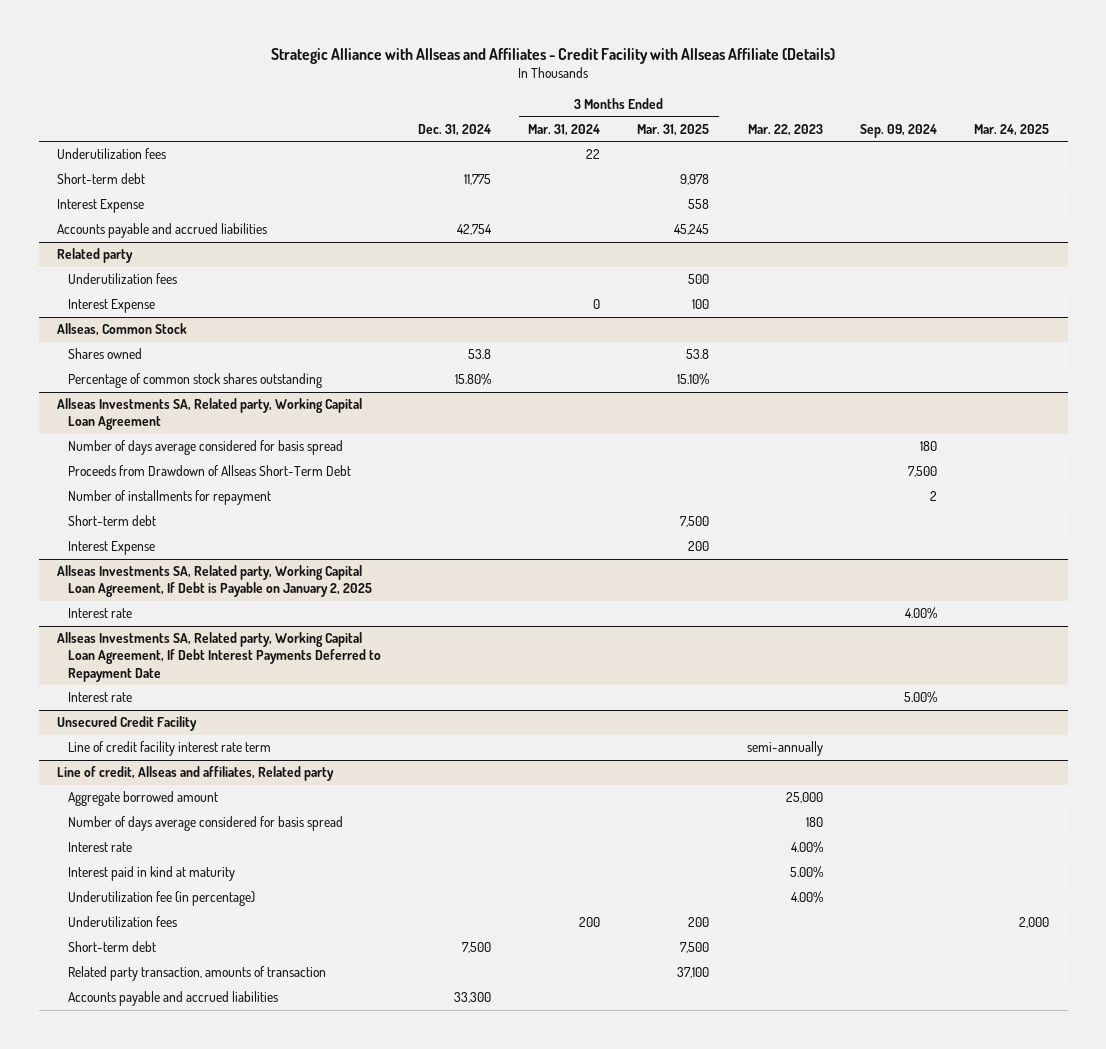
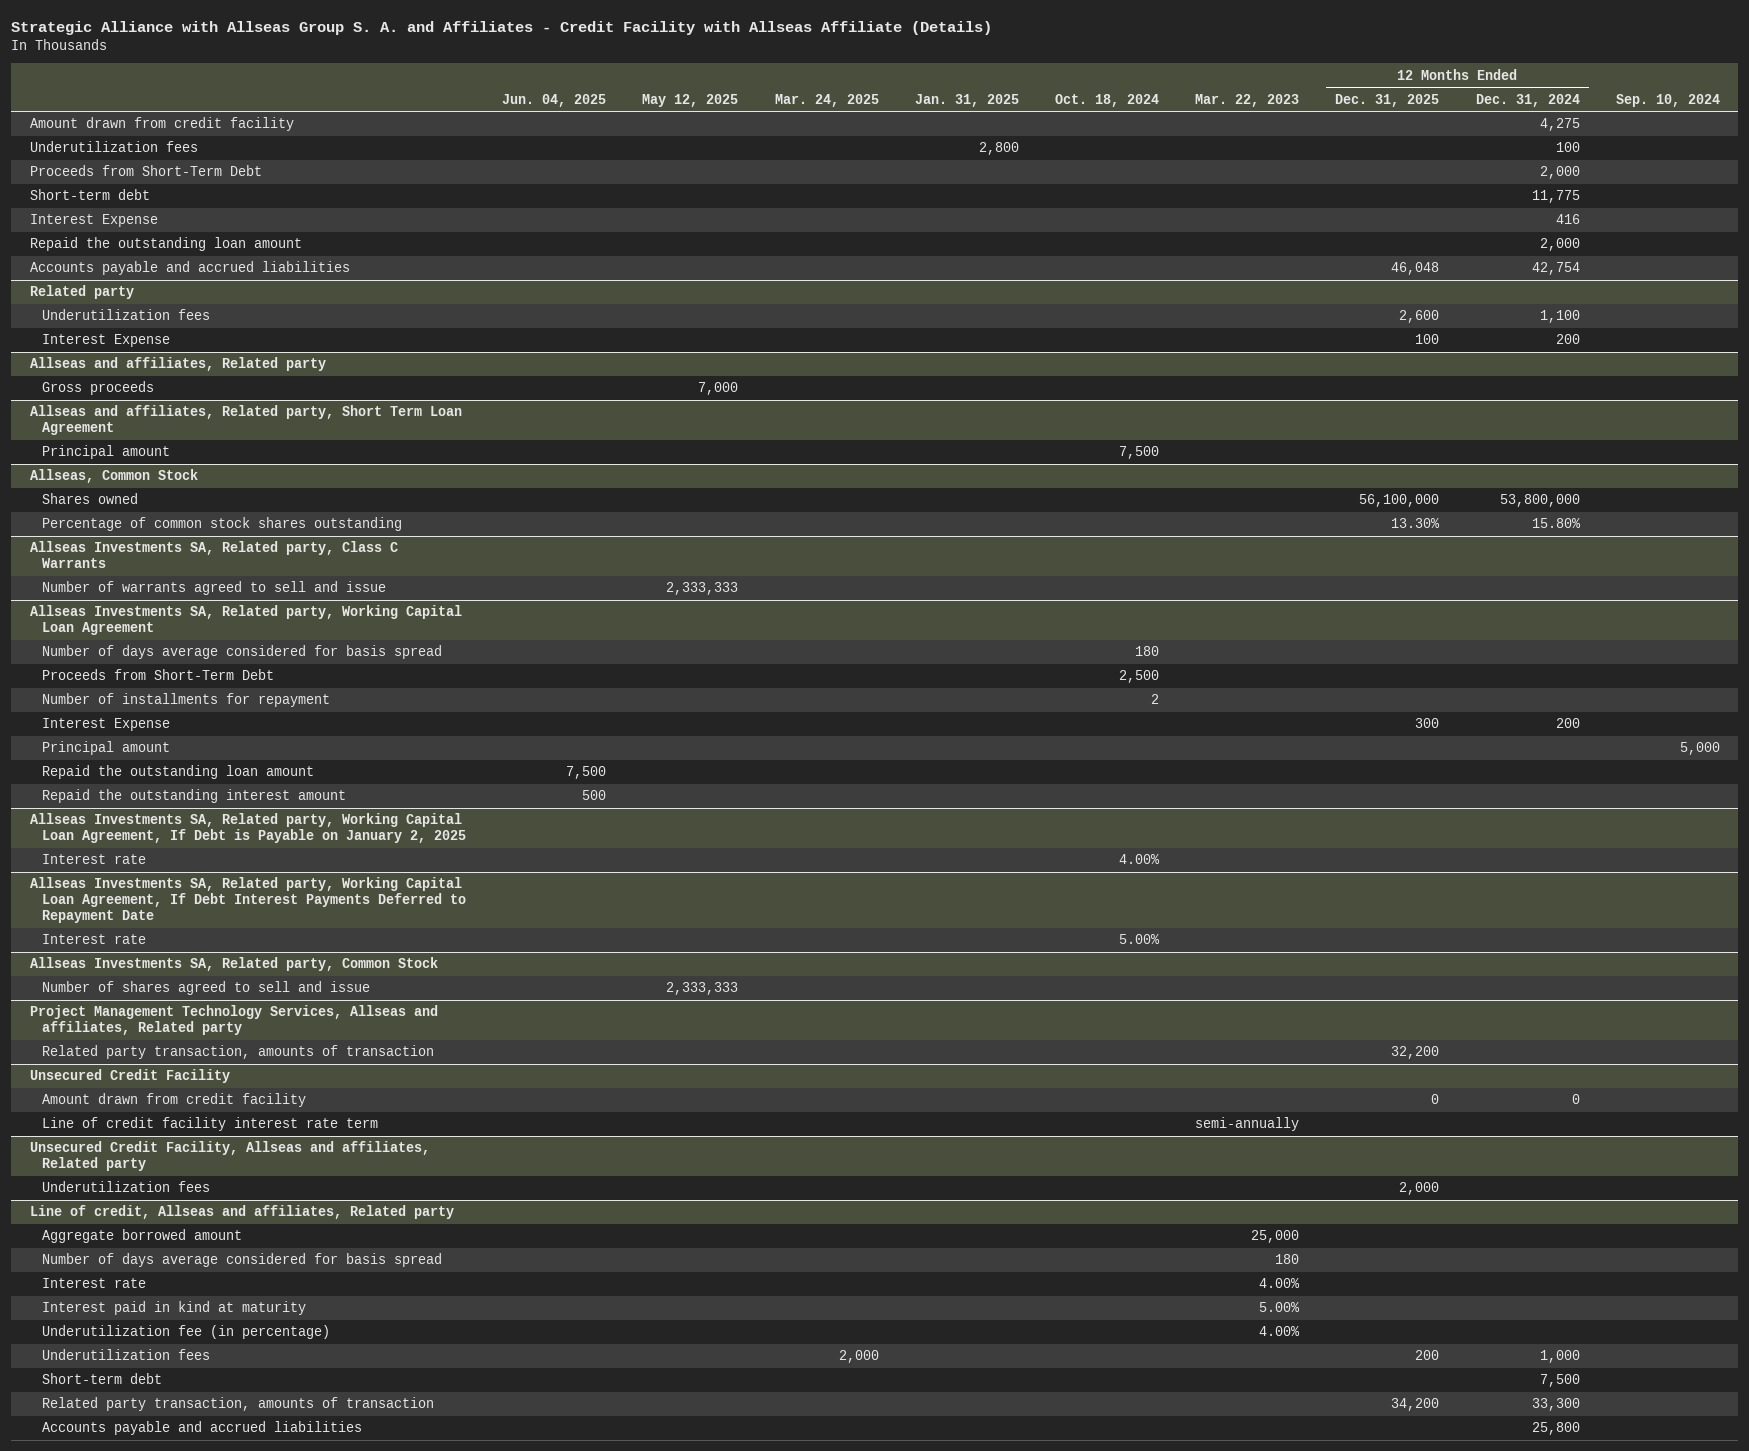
- Strategic Alliance with Allseas and Affiliates - Credit Facility with Allseas Affiliate (Details)
+ Strategic Alliance with Allseas Group S. A. and Affiliates - Credit Facility with Allseas Affiliate (Details)
- | Dec. 31, 2024 | 3 Months Ended Mar. 31, 2024 | 3 Months Ended Mar. 31, 2025 | Mar. 22, 2023 | Sep. 09, 2024 | Mar. 24, 2025
+ | Jun. 04, 2025 | May 12, 2025 | Mar. 24, 2025 | Jan. 31, 2025 | Oct. 18, 2024 | Mar. 22, 2023 | 12 Months Ended Dec. 31, 2025 | 12 Months Ended Dec. 31, 2024 | Sep. 10, 2024
+ Amount drawn from credit facility | | | | | | | | 4,275 |
+ Proceeds from Short-Term Debt | | | | | | | | 2,000 |
+ Repaid the outstanding loan amount | | | | | | | | 2,000 |
+ Allseas and affiliates, Related party
+ Gross proceeds | | 7,000 | | | | | | |
+ Allseas and affiliates, Related party, Short Term Loan Agreement
+ Principal amount | | | | | 7,500 | | | |
+ Allseas Investments SA, Related party, Class C Warrants
+ Number of warrants agreed to sell and issue | | 2,333,333 | | | | | | |
@ Allseas Investments SA, Related party, Working Capital Loan Agreement
- Proceeds from Drawdown of Allseas Short-Term Debt | | | | | 7,500 |
+ Proceeds from Short-Term Debt | | | | | 2,500 | | | |
- Short-term debt | | | 7,500 | | |
+ Principal amount | | | | | | | | | 5,000
+ Repaid the outstanding loan amount | 7,500 | | | | | | | |
+ Repaid the outstanding interest amount | 500 | | | | | | | |
+ Allseas Investments SA, Related party, Common Stock
+ Number of shares agreed to sell and issue | | 2,333,333 | | | | | | |
+ Project Management Technology Services, Allseas and affiliates, Related party
+ Related party transaction, amounts of transaction | | | | | | | 32,200 | |
@ Unsecured Credit Facility
+ Amount drawn from credit facility | | | | | | | 0 | 0 |
+ Unsecured Credit Facility, Allseas and affiliates, Related party
+ Underutilization fees | | | | | | | 2,000 | |

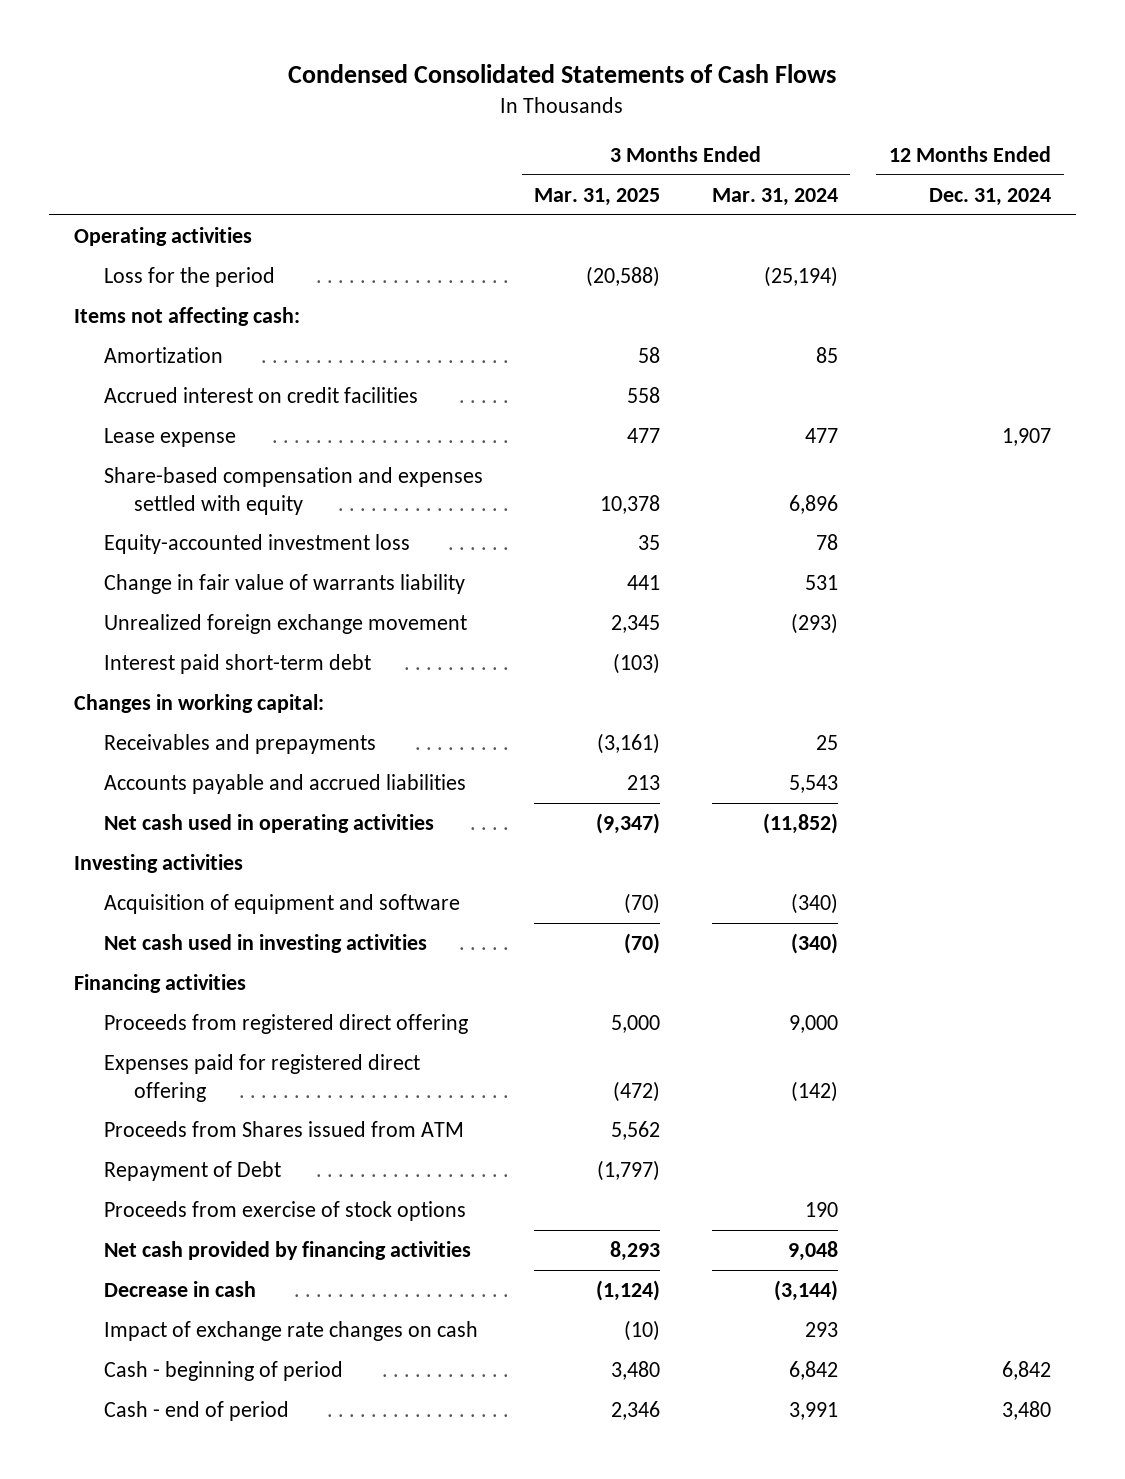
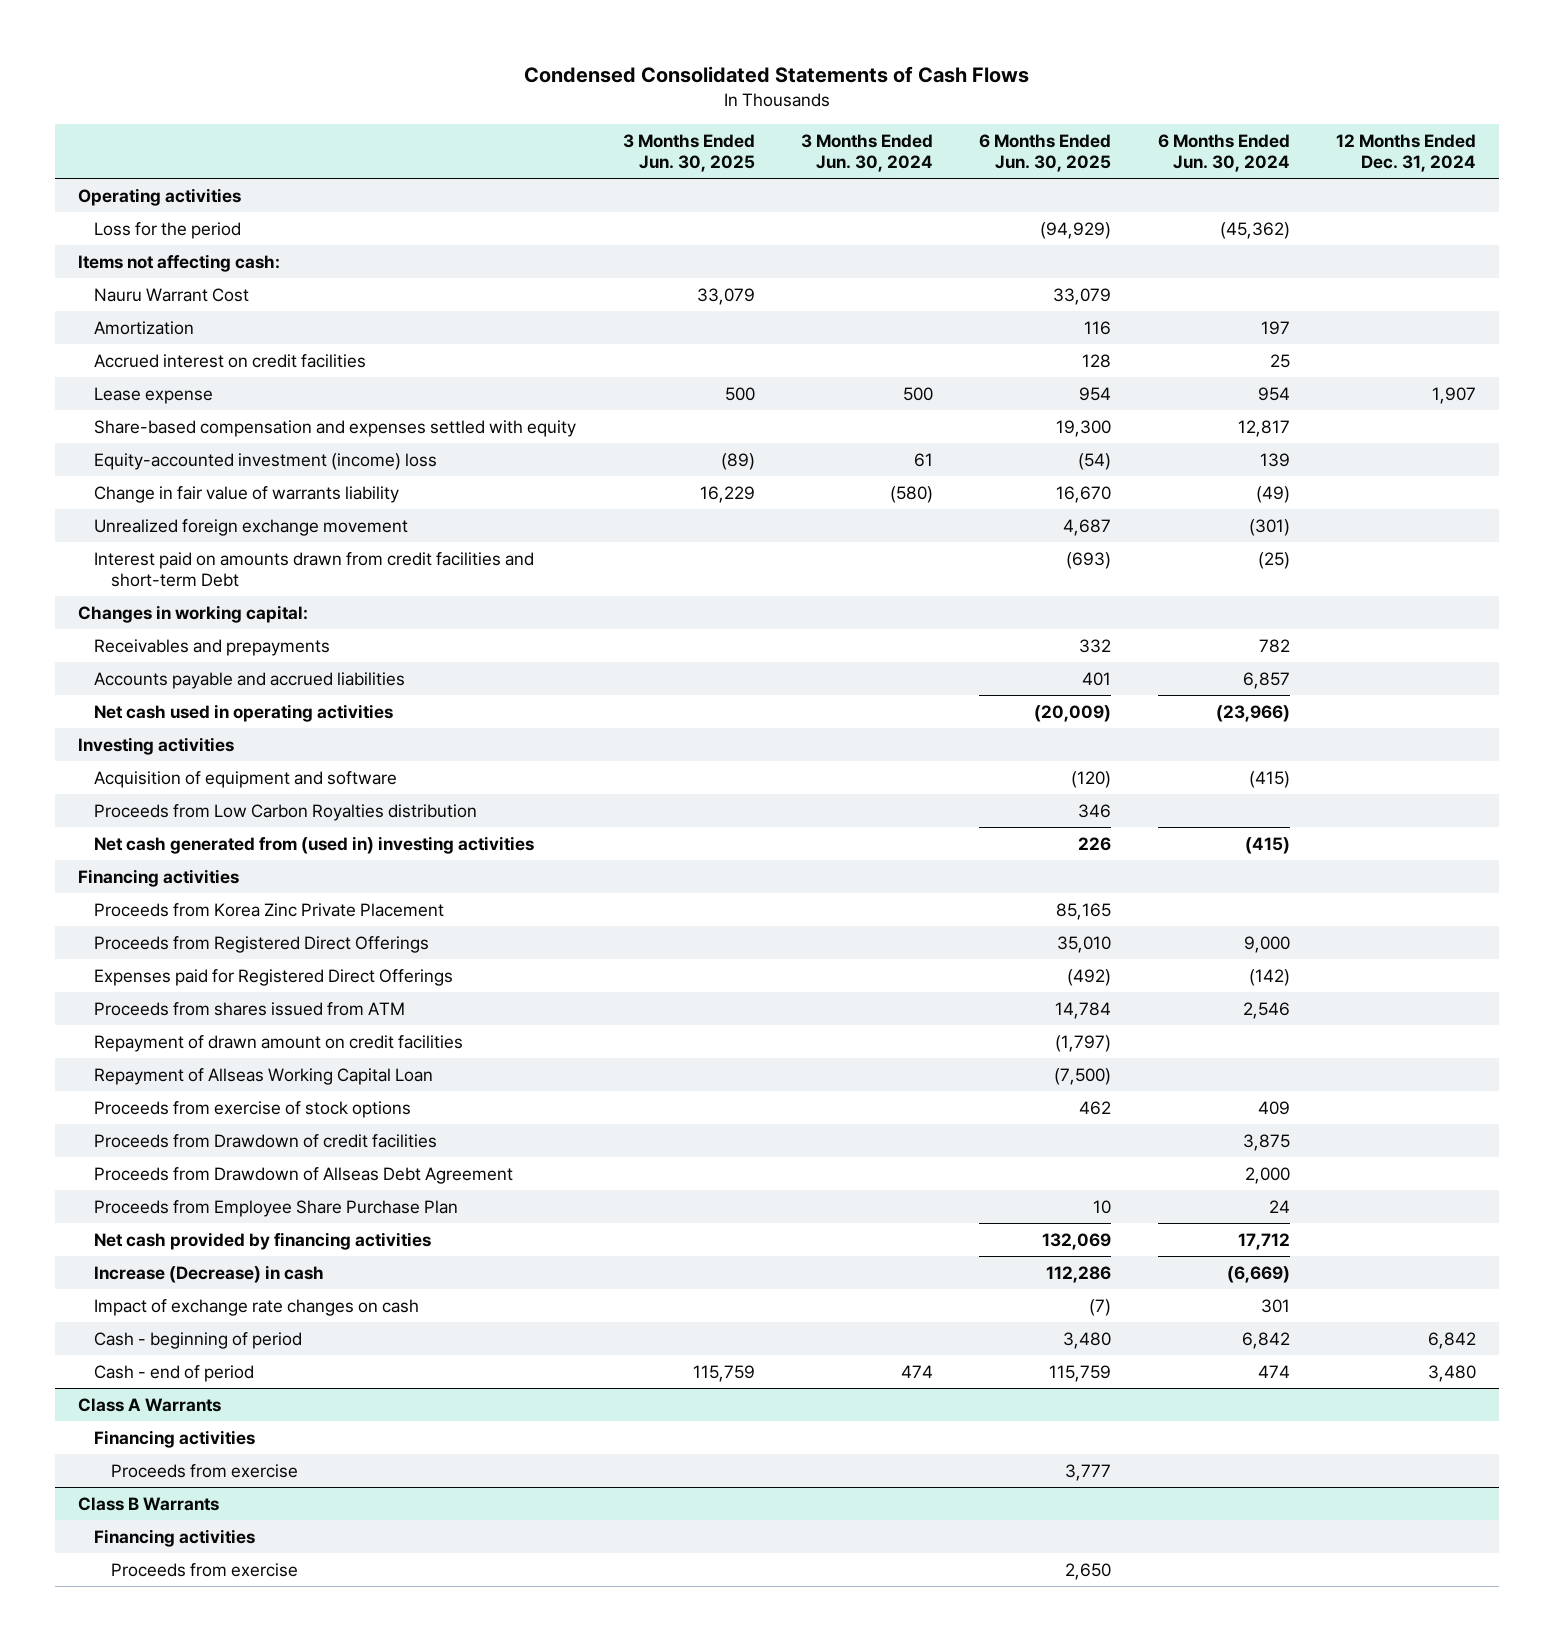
- | 3 Months Ended Mar. 31, 2025 | 3 Months Ended Mar. 31, 2024 | 12 Months Ended Dec. 31, 2024
+ | 3 Months Ended Jun. 30, 2025 | 3 Months Ended Jun. 30, 2024 | 6 Months Ended Jun. 30, 2025 | 6 Months Ended Jun. 30, 2024 | 12 Months Ended Dec. 31, 2024
+ Nauru Warrant Cost | 33,079 | | 33,079 | |
- Equity-accounted investment loss | 35 | 78 |
+ Equity-accounted investment (income) loss | (89) | 61 | (54) | 139 |
- Interest paid short-term debt | (103) | |
+ Interest paid on amounts drawn from credit facilities and short-term Debt | | | (693) | (25) |
- Net cash used in investing activities | (70) | (340) |
+ Proceeds from Low Carbon Royalties distribution | | | 346 | |
+ Net cash generated from (used in) investing activities | | | 226 | (415) |
- Proceeds from registered direct offering | 5,000 | 9,000 |
- Expenses paid for registered direct offering | (472) | (142) |
- Proceeds from Shares issued from ATM | 5,562 | |
- Repayment of Debt | (1,797) | |
+ Proceeds from Korea Zinc Private Placement | | | 85,165 | |
+ Proceeds from Registered Direct Offerings | | | 35,010 | 9,000 |
+ Expenses paid for Registered Direct Offerings | | | (492) | (142) |
+ Proceeds from shares issued from ATM | | | 14,784 | 2,546 |
+ Repayment of drawn amount on credit facilities | | | (1,797) | |
+ Repayment of Allseas Working Capital Loan | | | (7,500) | |
+ Proceeds from Drawdown of credit facilities | | | | 3,875 |
+ Proceeds from Drawdown of Allseas Debt Agreement | | | | 2,000 |
+ Proceeds from Employee Share Purchase Plan | | | 10 | 24 |
- Decrease in cash | (1,124) | (3,144) |
+ Increase (Decrease) in cash | | | 112,286 | (6,669) |
+ Class A Warrants
+ Financing activities
+ Proceeds from exercise | | | 3,777 | |
+ Class B Warrants
+ Financing activities
+ Proceeds from exercise | | | 2,650 | |

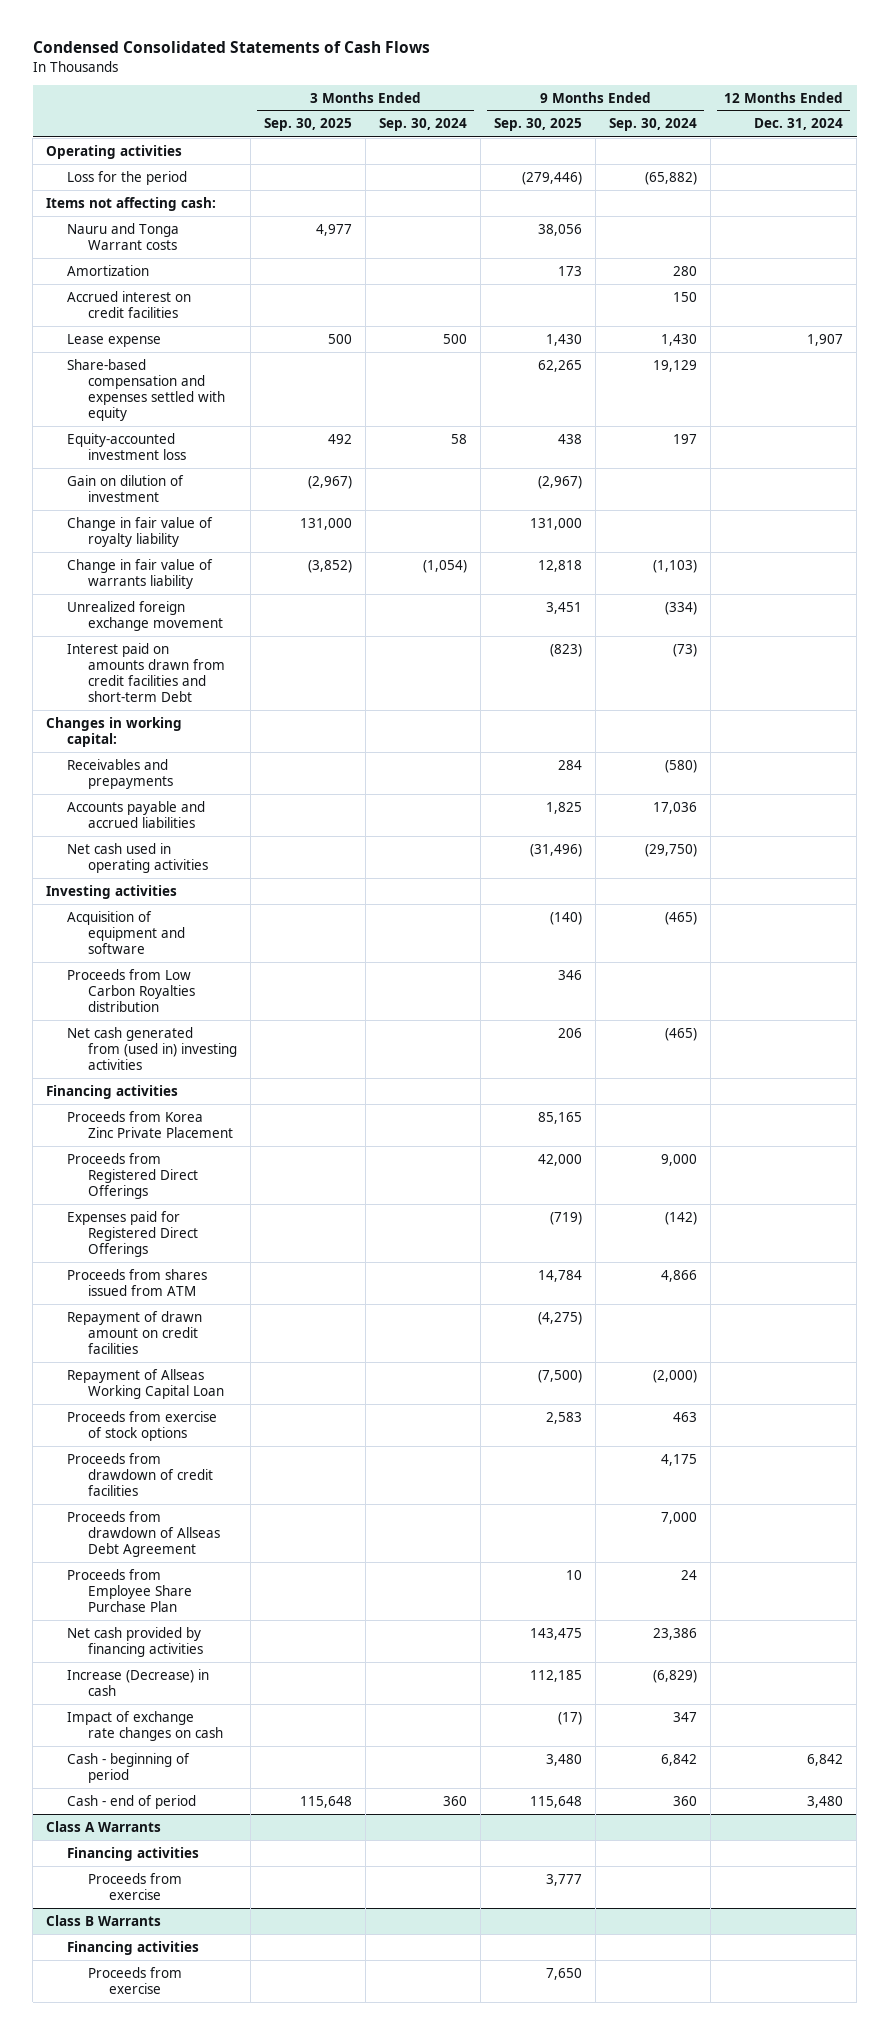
- | 3 Months Ended Jun. 30, 2025 | 3 Months Ended Jun. 30, 2024 | 6 Months Ended Jun. 30, 2025 | 6 Months Ended Jun. 30, 2024 | 12 Months Ended Dec. 31, 2024
+ | 3 Months Ended Sep. 30, 2025 | 3 Months Ended Sep. 30, 2024 | 9 Months Ended Sep. 30, 2025 | 9 Months Ended Sep. 30, 2024 | 12 Months Ended Dec. 31, 2024
- Nauru Warrant Cost | 33,079 | | 33,079 | |
+ Nauru and Tonga Warrant costs | 4,977 | | 38,056 | |
- Equity-accounted investment (income) loss | (89) | 61 | (54) | 139 |
+ Equity-accounted investment loss | 492 | 58 | 438 | 197 |
+ Gain on dilution of investment | (2,967) | | (2,967) | |
+ Change in fair value of royalty liability | 131,000 | | 131,000 | |
- Proceeds from Drawdown of credit facilities | | | | 3,875 |
- Proceeds from Drawdown of Allseas Debt Agreement | | | | 2,000 |
+ Proceeds from drawdown of credit facilities | | | | 4,175 |
+ Proceeds from drawdown of Allseas Debt Agreement | | | | 7,000 |

